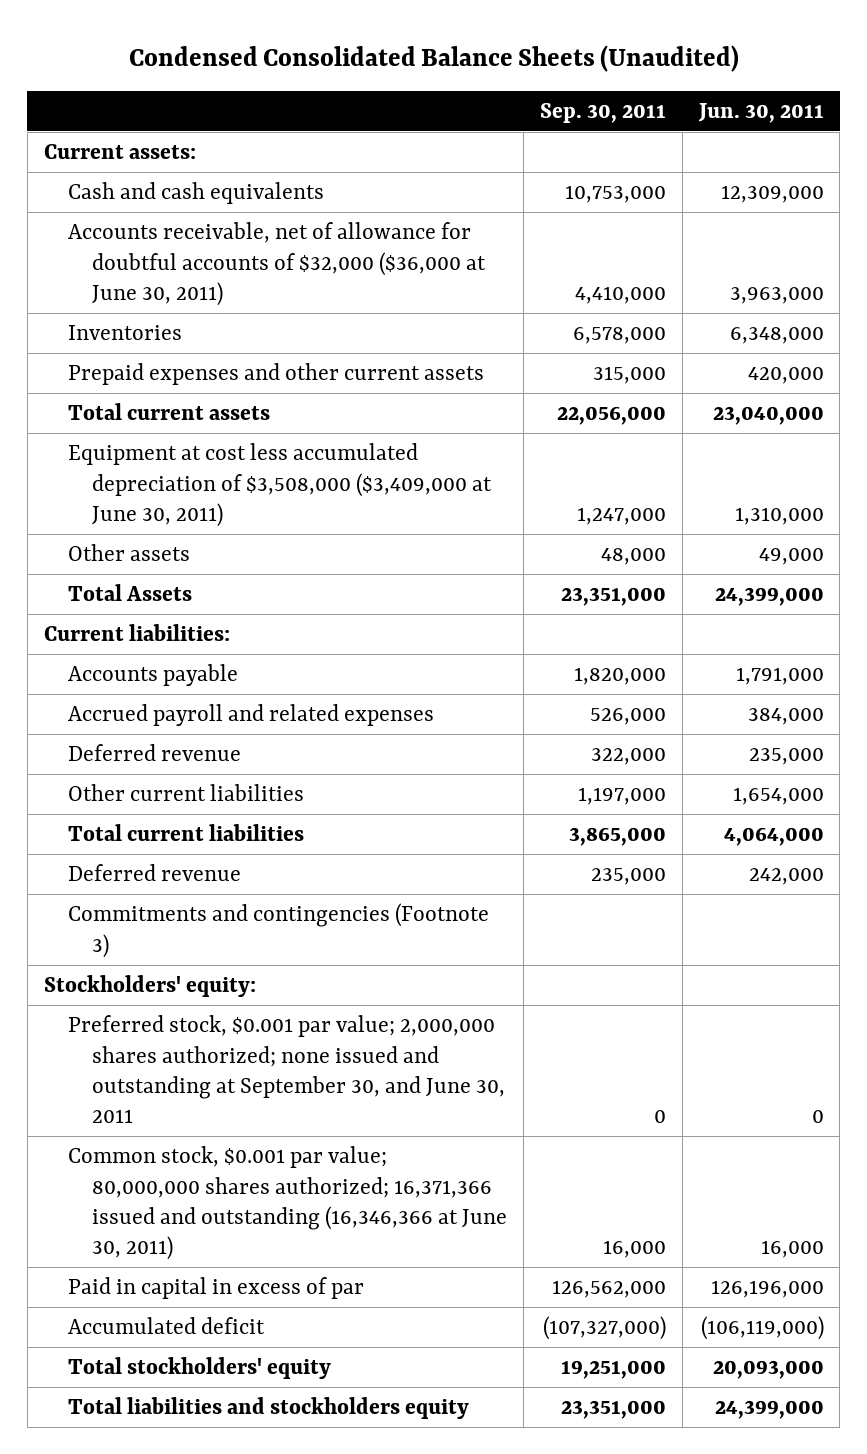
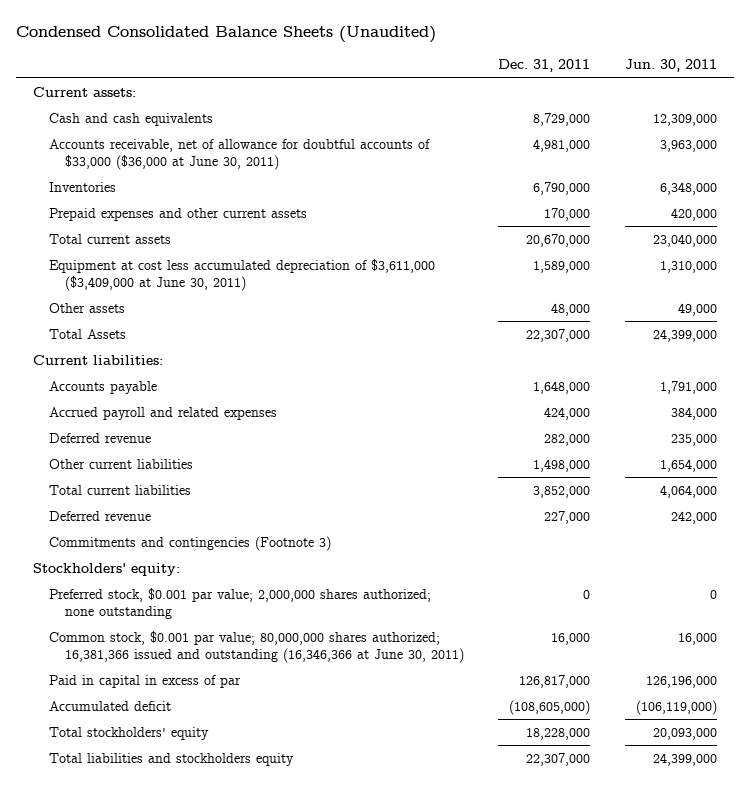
- | Sep. 30, 2011 | Jun. 30, 2011
+ | Dec. 31, 2011 | Jun. 30, 2011
- Accounts receivable, net of allowance for doubtful accounts of $32,000 ($36,000 at June 30, 2011) | 4,410,000 | 3,963,000
+ Accounts receivable, net of allowance for doubtful accounts of $33,000 ($36,000 at June 30, 2011) | 4,981,000 | 3,963,000
- Equipment at cost less accumulated depreciation of $3,508,000 ($3,409,000 at June 30, 2011) | 1,247,000 | 1,310,000
+ Equipment at cost less accumulated depreciation of $3,611,000 ($3,409,000 at June 30, 2011) | 1,589,000 | 1,310,000
- Preferred stock, $0.001 par value; 2,000,000 shares authorized; none issued and outstanding at September 30, and June 30, 2011 | 0 | 0
- Common stock, $0.001 par value; 80,000,000 shares authorized; 16,371,366 issued and outstanding (16,346,366 at June 30, 2011) | 16,000 | 16,000
+ Preferred stock, $0.001 par value; 2,000,000 shares authorized; none outstanding | 0 | 0
+ Common stock, $0.001 par value; 80,000,000 shares authorized; 16,381,366 issued and outstanding (16,346,366 at June 30, 2011) | 16,000 | 16,000

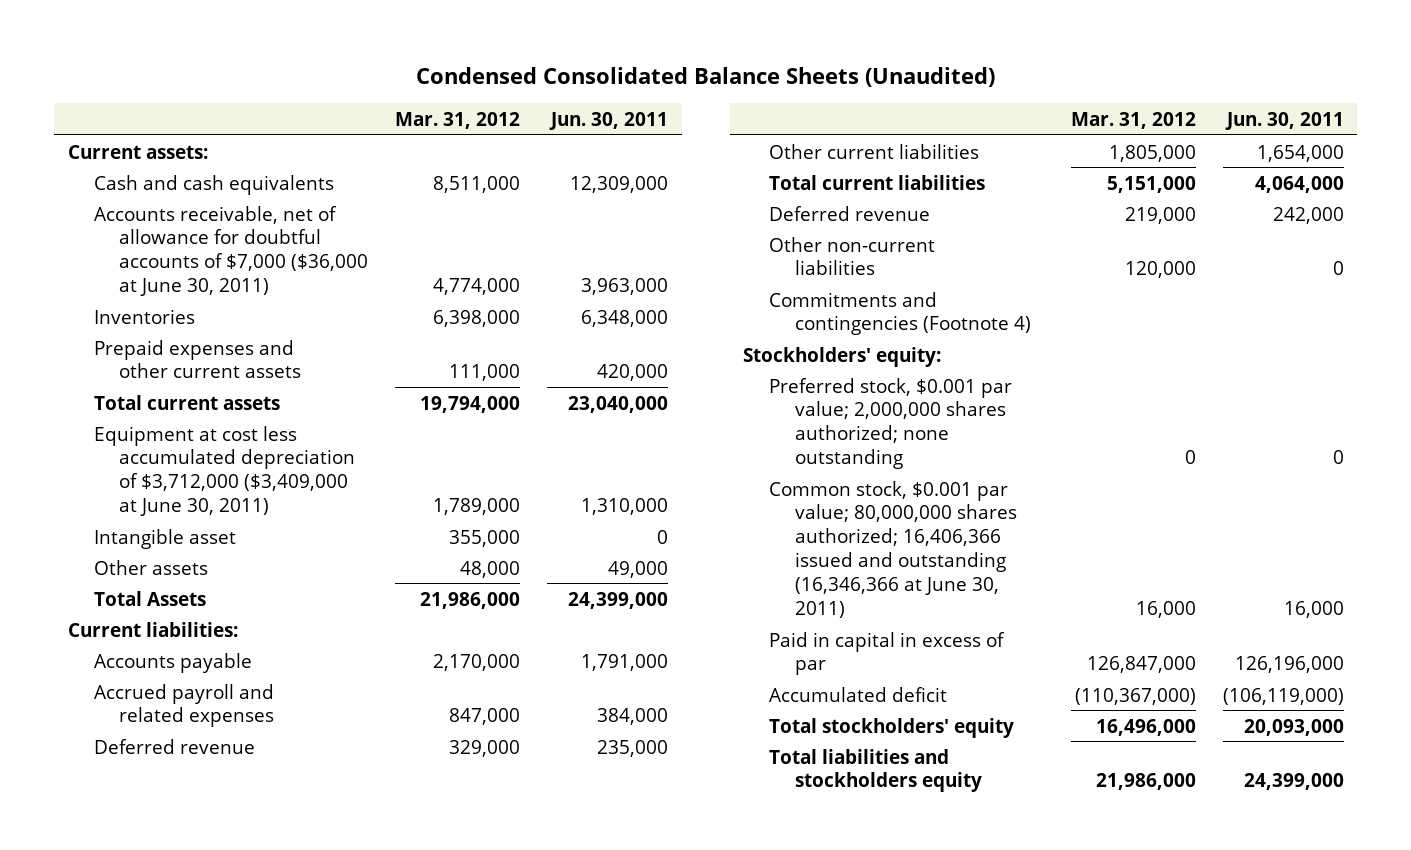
- | Dec. 31, 2011 | Jun. 30, 2011
+ | Mar. 31, 2012 | Jun. 30, 2011
- Accounts receivable, net of allowance for doubtful accounts of $33,000 ($36,000 at June 30, 2011) | 4,981,000 | 3,963,000
+ Accounts receivable, net of allowance for doubtful accounts of $7,000 ($36,000 at June 30, 2011) | 4,774,000 | 3,963,000
- Equipment at cost less accumulated depreciation of $3,611,000 ($3,409,000 at June 30, 2011) | 1,589,000 | 1,310,000
+ Equipment at cost less accumulated depreciation of $3,712,000 ($3,409,000 at June 30, 2011) | 1,789,000 | 1,310,000
+ Intangible asset | 355,000 | 0
- Commitments and contingencies (Footnote 3)
+ Other non-current liabilities | 120,000 | 0
+ Commitments and contingencies (Footnote 4)
- Common stock, $0.001 par value; 80,000,000 shares authorized; 16,381,366 issued and outstanding (16,346,366 at June 30, 2011) | 16,000 | 16,000
+ Common stock, $0.001 par value; 80,000,000 shares authorized; 16,406,366 issued and outstanding (16,346,366 at June 30, 2011) | 16,000 | 16,000

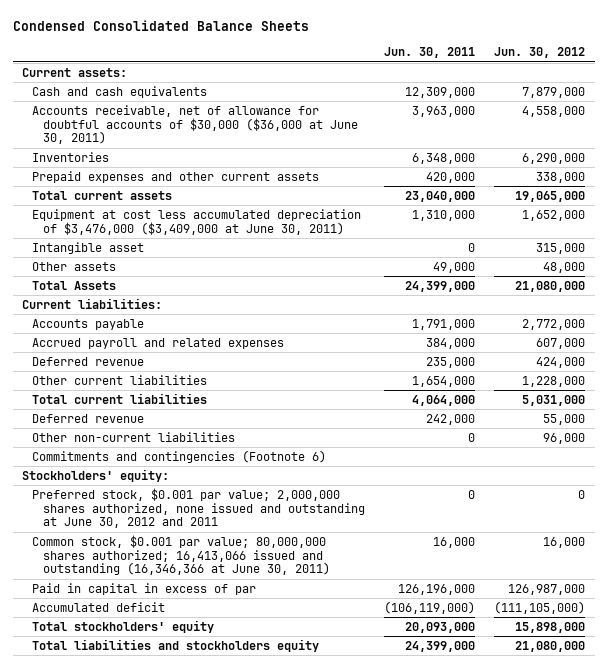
- Condensed Consolidated Balance Sheets (Unaudited)
+ Condensed Consolidated Balance Sheets
- | Mar. 31, 2012 | Jun. 30, 2011
+ | Jun. 30, 2011 | Jun. 30, 2012
- Accounts receivable, net of allowance for doubtful accounts of $7,000 ($36,000 at June 30, 2011) | 4,774,000 | 3,963,000
+ Accounts receivable, net of allowance for doubtful accounts of $30,000 ($36,000 at June 30, 2011) | 3,963,000 | 4,558,000
- Equipment at cost less accumulated depreciation of $3,712,000 ($3,409,000 at June 30, 2011) | 1,789,000 | 1,310,000
+ Equipment at cost less accumulated depreciation of $3,476,000 ($3,409,000 at June 30, 2011) | 1,310,000 | 1,652,000
- Commitments and contingencies (Footnote 4)
+ Commitments and contingencies (Footnote 6)
- Preferred stock, $0.001 par value; 2,000,000 shares authorized; none outstanding | 0 | 0
- Common stock, $0.001 par value; 80,000,000 shares authorized; 16,406,366 issued and outstanding (16,346,366 at June 30, 2011) | 16,000 | 16,000
+ Preferred stock, $0.001 par value; 2,000,000 shares authorized, none issued and outstanding at June 30, 2012 and 2011 | 0 | 0
+ Common stock, $0.001 par value; 80,000,000 shares authorized; 16,413,066 issued and outstanding (16,346,366 at June 30, 2011) | 16,000 | 16,000

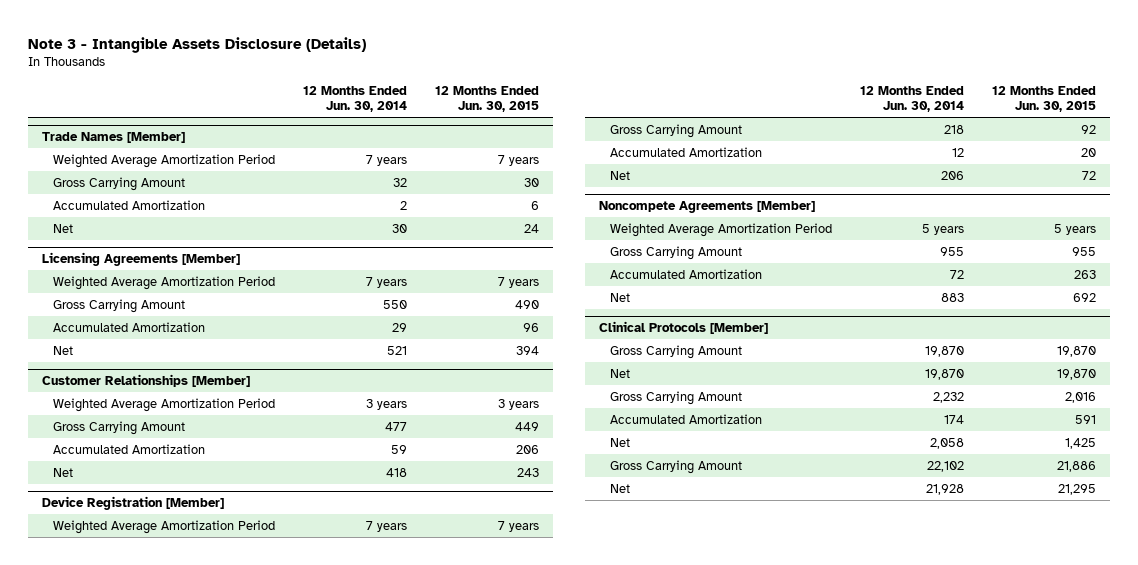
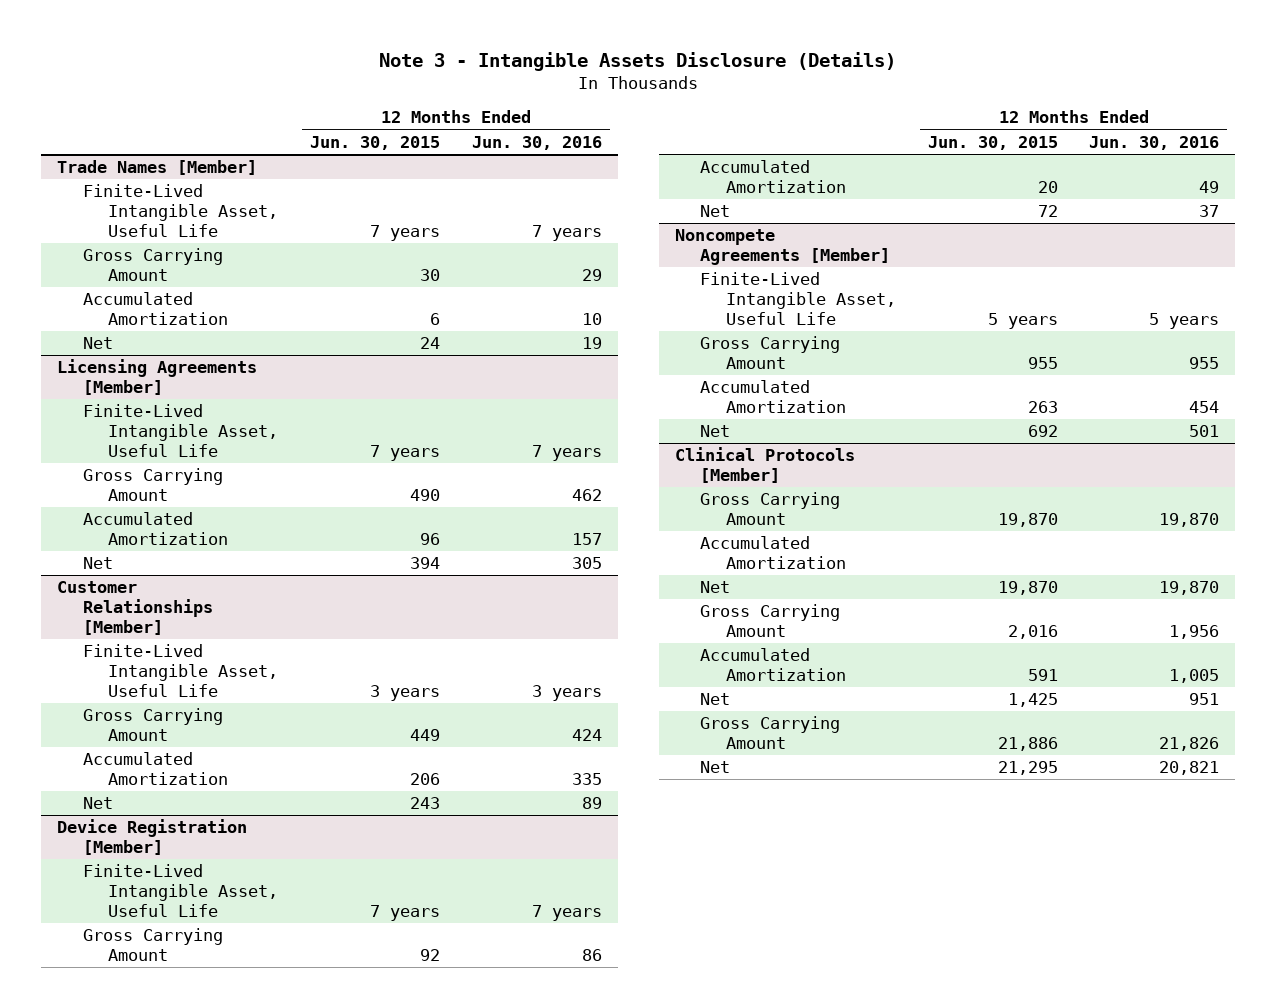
- | 12 Months Ended Jun. 30, 2014 | 12 Months Ended Jun. 30, 2015
+ | 12 Months Ended Jun. 30, 2015 | 12 Months Ended Jun. 30, 2016
@ Trade Names [Member]
- Weighted Average Amortization Period | 7 years | 7 years
+ Finite-Lived Intangible Asset, Useful Life | 7 years | 7 years
@ Licensing Agreements [Member]
- Weighted Average Amortization Period | 7 years | 7 years
+ Finite-Lived Intangible Asset, Useful Life | 7 years | 7 years
@ Customer Relationships [Member]
- Weighted Average Amortization Period | 3 years | 3 years
+ Finite-Lived Intangible Asset, Useful Life | 3 years | 3 years
@ Device Registration [Member]
- Weighted Average Amortization Period | 7 years | 7 years
+ Finite-Lived Intangible Asset, Useful Life | 7 years | 7 years
@ Noncompete Agreements [Member]
- Weighted Average Amortization Period | 5 years | 5 years
+ Finite-Lived Intangible Asset, Useful Life | 5 years | 5 years
@ Clinical Protocols [Member]
+ Accumulated Amortization

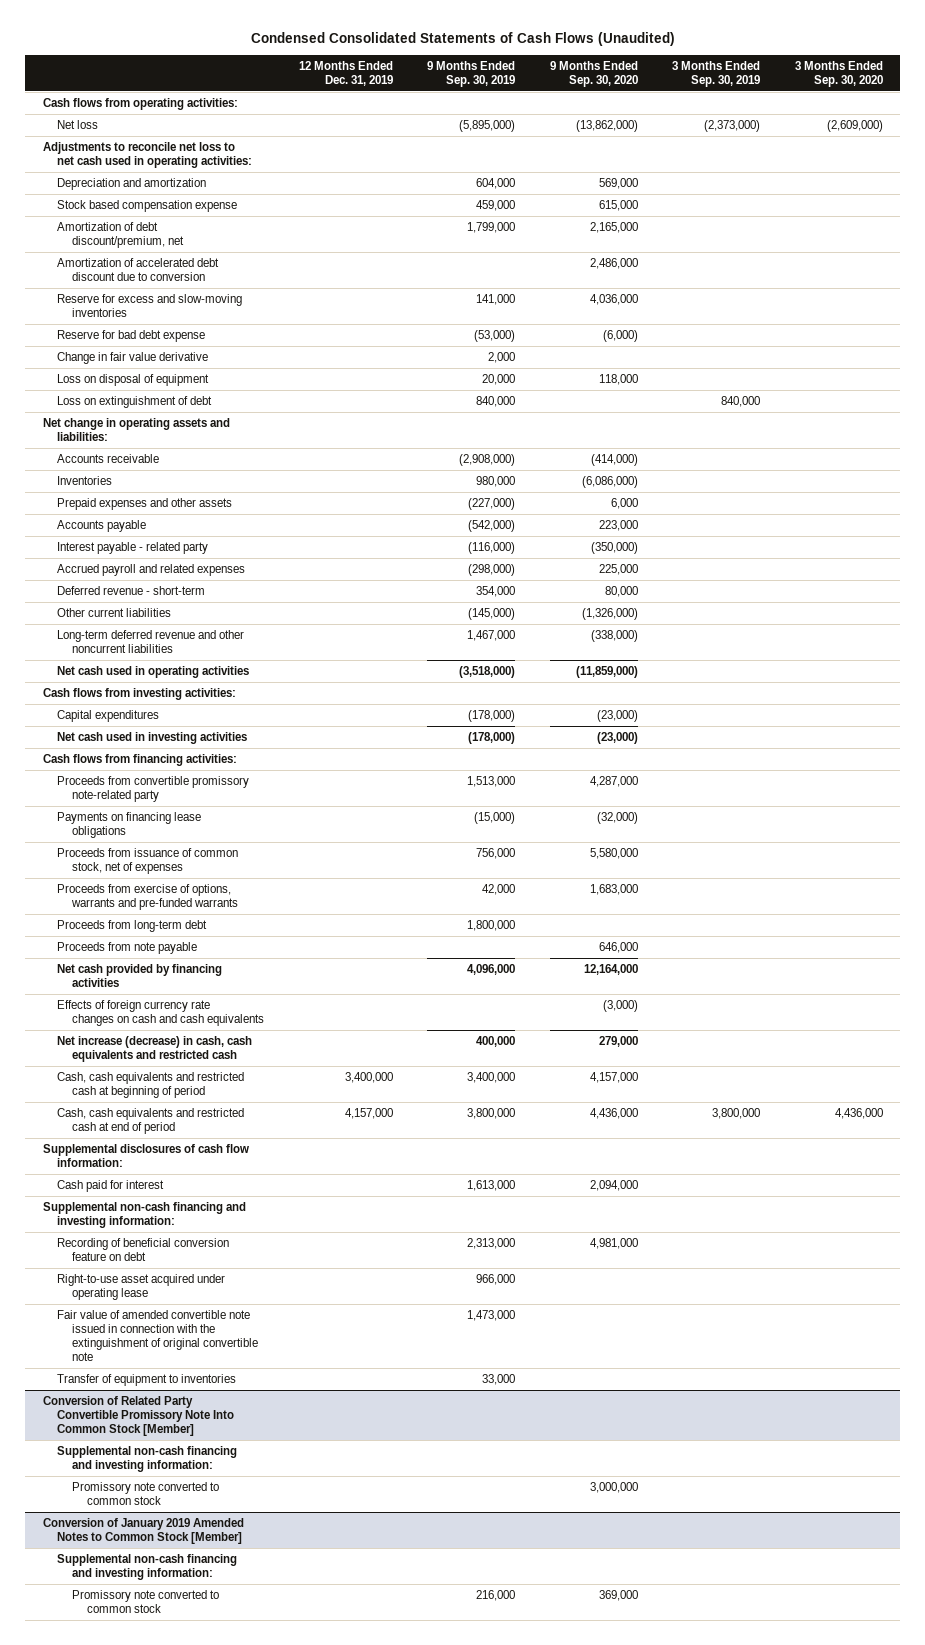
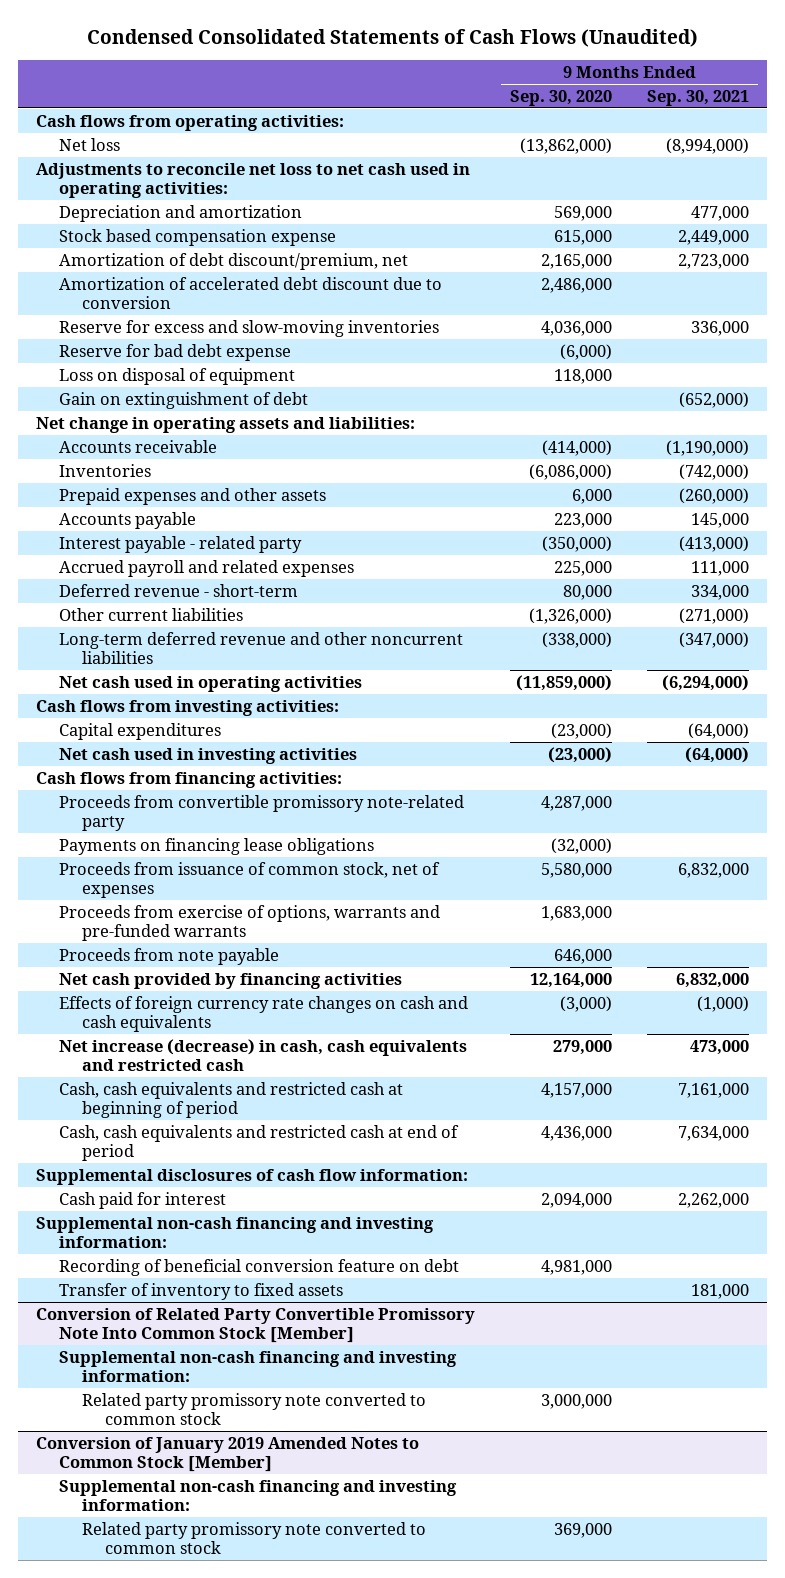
- | 12 Months Ended Dec. 31, 2019 | 9 Months Ended Sep. 30, 2019 | 9 Months Ended Sep. 30, 2020 | 3 Months Ended Sep. 30, 2019 | 3 Months Ended Sep. 30, 2020
+ | 9 Months Ended Sep. 30, 2020 | 9 Months Ended Sep. 30, 2021
- Change in fair value derivative | | 2,000 | | |
- Loss on extinguishment of debt | | 840,000 | | 840,000 |
+ Gain on extinguishment of debt | | (652,000)
- Proceeds from long-term debt | | 1,800,000 | | |
- Right-to-use asset acquired under operating lease | | 966,000 | | |
- Fair value of amended convertible note issued in connection with the extinguishment of original convertible note | | 1,473,000 | | |
- Transfer of equipment to inventories | | 33,000 | | |
+ Transfer of inventory to fixed assets | | 181,000
@ Conversion of Related Party Convertible Promissory Note Into Common Stock [Member]
- Promissory note converted to common stock | | | 3,000,000 | |
+ Related party promissory note converted to common stock | 3,000,000 |
@ Conversion of January 2019 Amended Notes to Common Stock [Member]
- Promissory note converted to common stock | | 216,000 | 369,000 | |
+ Related party promissory note converted to common stock | 369,000 |

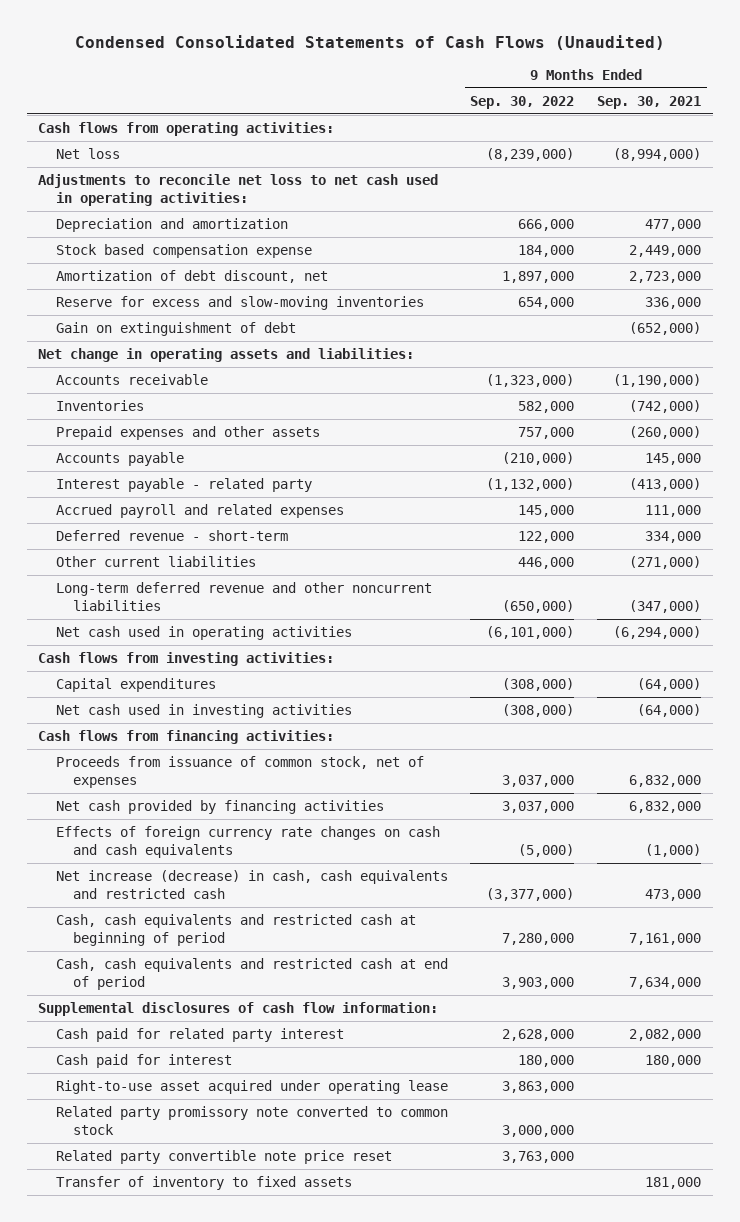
- | 9 Months Ended Sep. 30, 2020 | 9 Months Ended Sep. 30, 2021
+ | 9 Months Ended Sep. 30, 2022 | 9 Months Ended Sep. 30, 2021
- Amortization of debt discount/premium, net | 2,165,000 | 2,723,000
- Amortization of accelerated debt discount due to conversion | 2,486,000 |
+ Amortization of debt discount, net | 1,897,000 | 2,723,000
- Reserve for bad debt expense | (6,000) |
- Loss on disposal of equipment | 118,000 |
- Proceeds from convertible promissory note-related party | 4,287,000 |
- Payments on financing lease obligations | (32,000) |
- Proceeds from exercise of options, warrants and pre-funded warrants | 1,683,000 |
- Proceeds from note payable | 646,000 |
- Cash paid for interest | 2,094,000 | 2,262,000
- Supplemental non-cash financing and investing information:
- Recording of beneficial conversion feature on debt | 4,981,000 |
- Conversion of Related Party Convertible Promissory Note Into Common Stock [Member]
- Supplemental non-cash financing and investing information:
- Related party promissory note converted to common stock | 3,000,000 |
- Conversion of January 2019 Amended Notes to Common Stock [Member]
- Supplemental non-cash financing and investing information:
+ Cash paid for related party interest | 2,628,000 | 2,082,000
+ Cash paid for interest | 180,000 | 180,000
+ Right-to-use asset acquired under operating lease | 3,863,000 |
+ Related party convertible note price reset | 3,763,000 |
moved down: Transfer of inventory to fixed assets | | 181,000

